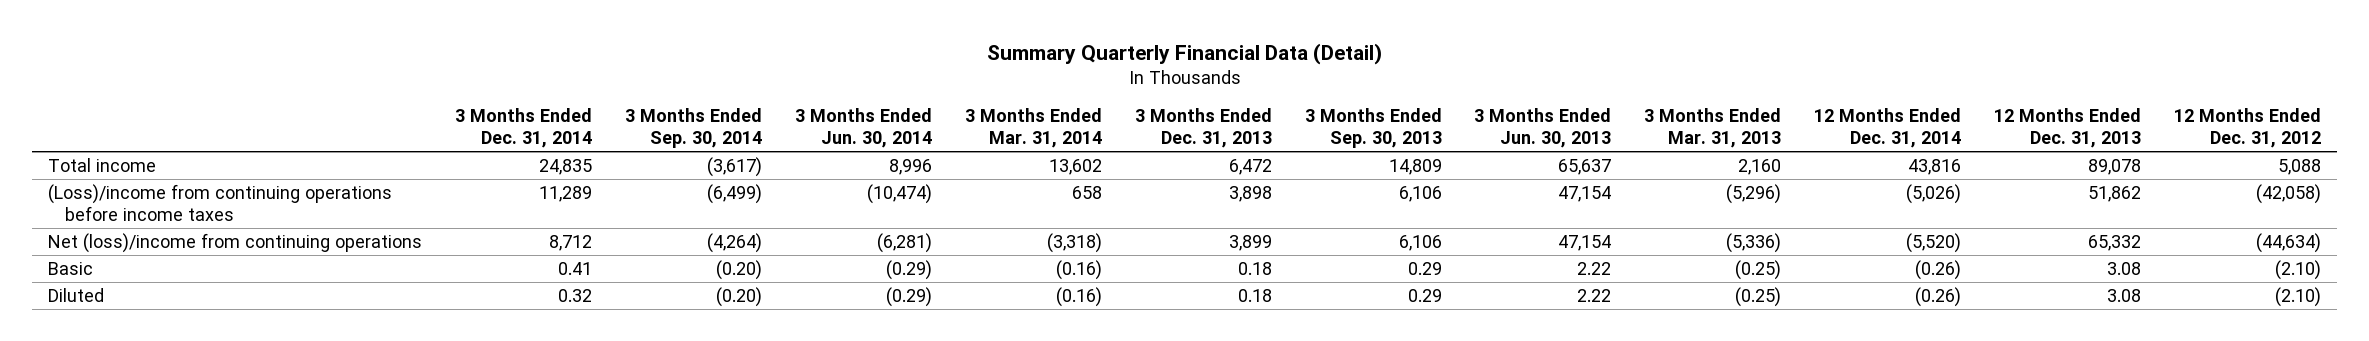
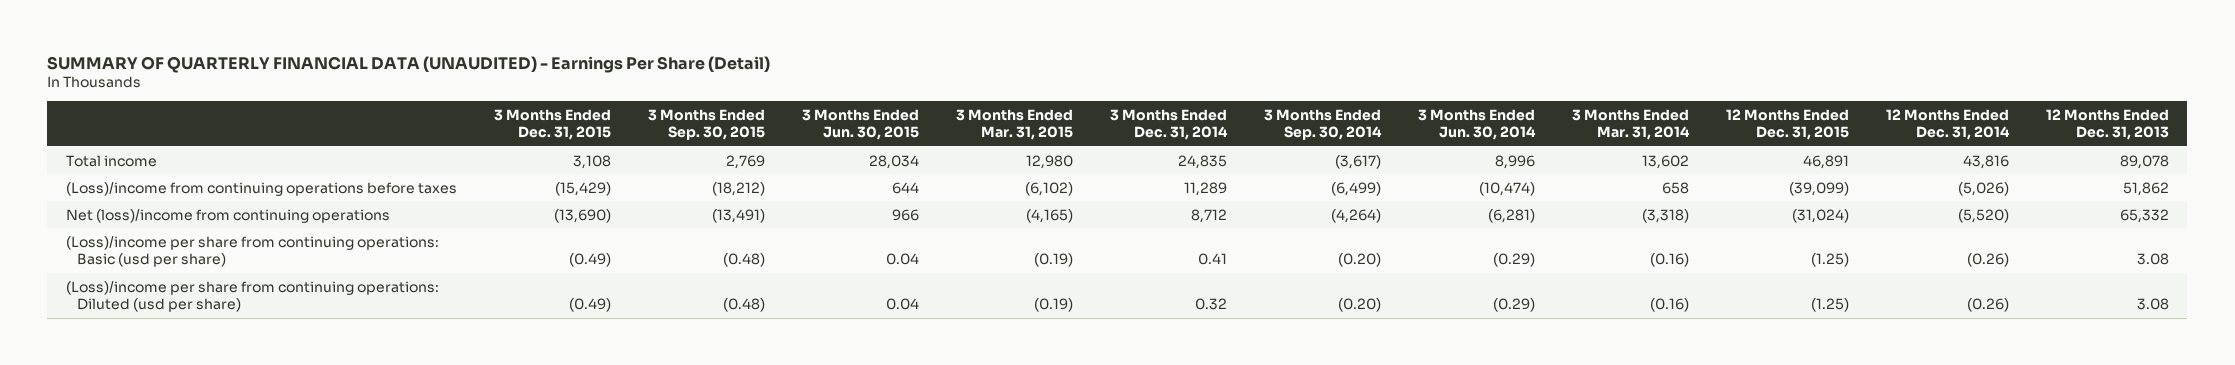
- Summary Quarterly Financial Data (Detail)
+ SUMMARY OF QUARTERLY FINANCIAL DATA (UNAUDITED) - Earnings Per Share (Detail)
- | 3 Months Ended Dec. 31, 2014 | 3 Months Ended Sep. 30, 2014 | 3 Months Ended Jun. 30, 2014 | 3 Months Ended Mar. 31, 2014 | 3 Months Ended Dec. 31, 2013 | 3 Months Ended Sep. 30, 2013 | 3 Months Ended Jun. 30, 2013 | 3 Months Ended Mar. 31, 2013 | 12 Months Ended Dec. 31, 2014 | 12 Months Ended Dec. 31, 2013 | 12 Months Ended Dec. 31, 2012
+ | 3 Months Ended Dec. 31, 2015 | 3 Months Ended Sep. 30, 2015 | 3 Months Ended Jun. 30, 2015 | 3 Months Ended Mar. 31, 2015 | 3 Months Ended Dec. 31, 2014 | 3 Months Ended Sep. 30, 2014 | 3 Months Ended Jun. 30, 2014 | 3 Months Ended Mar. 31, 2014 | 12 Months Ended Dec. 31, 2015 | 12 Months Ended Dec. 31, 2014 | 12 Months Ended Dec. 31, 2013
- (Loss)/income from continuing operations before income taxes | 11,289 | (6,499) | (10,474) | 658 | 3,898 | 6,106 | 47,154 | (5,296) | (5,026) | 51,862 | (42,058)
+ (Loss)/income from continuing operations before taxes | (15,429) | (18,212) | 644 | (6,102) | 11,289 | (6,499) | (10,474) | 658 | (39,099) | (5,026) | 51,862
- Basic | 0.41 | (0.20) | (0.29) | (0.16) | 0.18 | 0.29 | 2.22 | (0.25) | (0.26) | 3.08 | (2.10)
- Diluted | 0.32 | (0.20) | (0.29) | (0.16) | 0.18 | 0.29 | 2.22 | (0.25) | (0.26) | 3.08 | (2.10)
+ (Loss)/income per share from continuing operations: Basic (usd per share) | (0.49) | (0.48) | 0.04 | (0.19) | 0.41 | (0.20) | (0.29) | (0.16) | (1.25) | (0.26) | 3.08
+ (Loss)/income per share from continuing operations: Diluted (usd per share) | (0.49) | (0.48) | 0.04 | (0.19) | 0.32 | (0.20) | (0.29) | (0.16) | (1.25) | (0.26) | 3.08

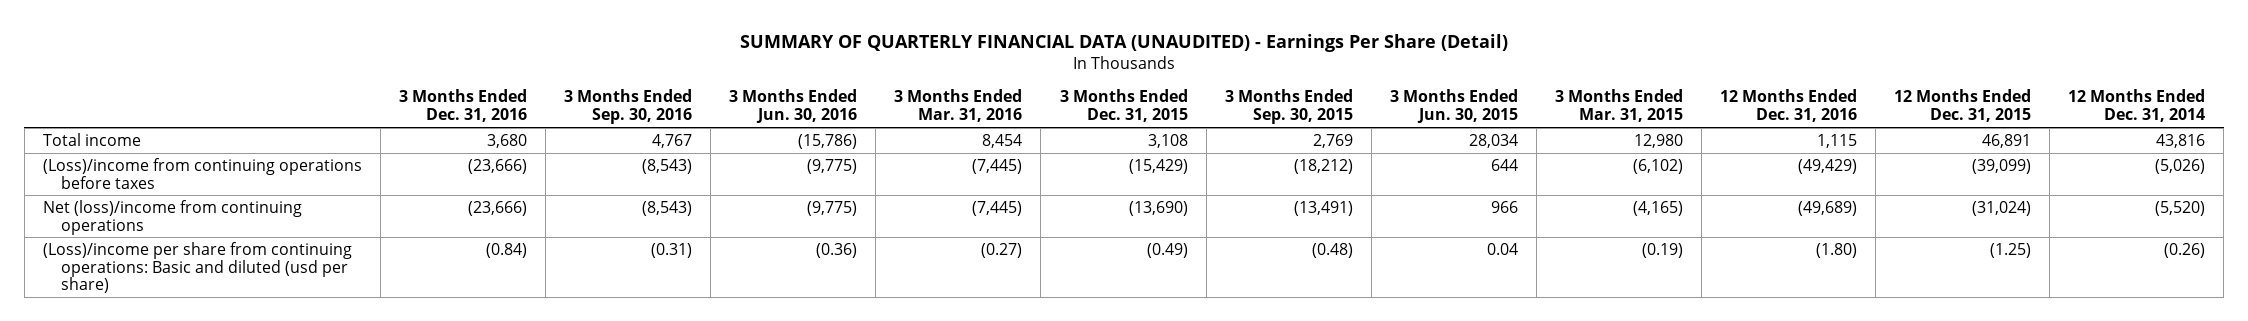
- | 3 Months Ended Dec. 31, 2015 | 3 Months Ended Sep. 30, 2015 | 3 Months Ended Jun. 30, 2015 | 3 Months Ended Mar. 31, 2015 | 3 Months Ended Dec. 31, 2014 | 3 Months Ended Sep. 30, 2014 | 3 Months Ended Jun. 30, 2014 | 3 Months Ended Mar. 31, 2014 | 12 Months Ended Dec. 31, 2015 | 12 Months Ended Dec. 31, 2014 | 12 Months Ended Dec. 31, 2013
+ | 3 Months Ended Dec. 31, 2016 | 3 Months Ended Sep. 30, 2016 | 3 Months Ended Jun. 30, 2016 | 3 Months Ended Mar. 31, 2016 | 3 Months Ended Dec. 31, 2015 | 3 Months Ended Sep. 30, 2015 | 3 Months Ended Jun. 30, 2015 | 3 Months Ended Mar. 31, 2015 | 12 Months Ended Dec. 31, 2016 | 12 Months Ended Dec. 31, 2015 | 12 Months Ended Dec. 31, 2014
- (Loss)/income per share from continuing operations: Basic (usd per share) | (0.49) | (0.48) | 0.04 | (0.19) | 0.41 | (0.20) | (0.29) | (0.16) | (1.25) | (0.26) | 3.08
- (Loss)/income per share from continuing operations: Diluted (usd per share) | (0.49) | (0.48) | 0.04 | (0.19) | 0.32 | (0.20) | (0.29) | (0.16) | (1.25) | (0.26) | 3.08
+ (Loss)/income per share from continuing operations: Basic and diluted (usd per share) | (0.84) | (0.31) | (0.36) | (0.27) | (0.49) | (0.48) | 0.04 | (0.19) | (1.80) | (1.25) | (0.26)

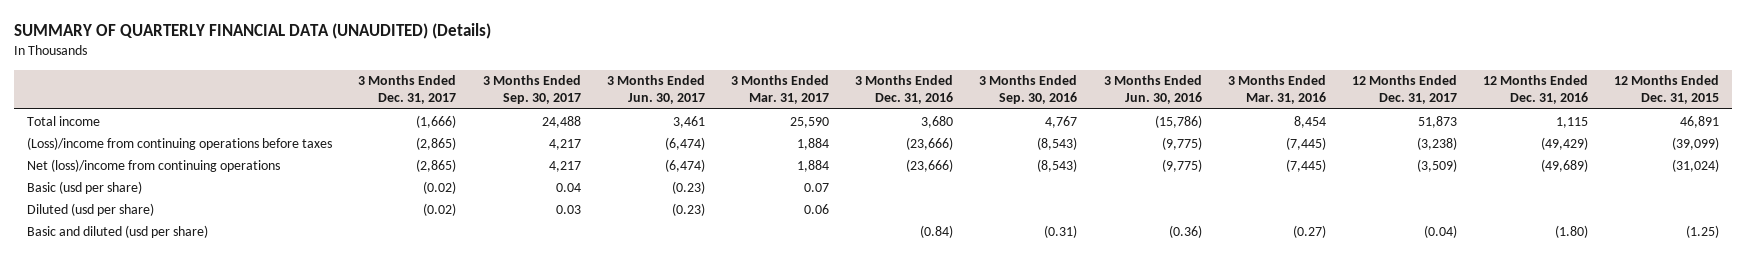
- SUMMARY OF QUARTERLY FINANCIAL DATA (UNAUDITED) - Earnings Per Share (Detail)
+ SUMMARY OF QUARTERLY FINANCIAL DATA (UNAUDITED) (Details)
- | 3 Months Ended Dec. 31, 2016 | 3 Months Ended Sep. 30, 2016 | 3 Months Ended Jun. 30, 2016 | 3 Months Ended Mar. 31, 2016 | 3 Months Ended Dec. 31, 2015 | 3 Months Ended Sep. 30, 2015 | 3 Months Ended Jun. 30, 2015 | 3 Months Ended Mar. 31, 2015 | 12 Months Ended Dec. 31, 2016 | 12 Months Ended Dec. 31, 2015 | 12 Months Ended Dec. 31, 2014
+ | 3 Months Ended Dec. 31, 2017 | 3 Months Ended Sep. 30, 2017 | 3 Months Ended Jun. 30, 2017 | 3 Months Ended Mar. 31, 2017 | 3 Months Ended Dec. 31, 2016 | 3 Months Ended Sep. 30, 2016 | 3 Months Ended Jun. 30, 2016 | 3 Months Ended Mar. 31, 2016 | 12 Months Ended Dec. 31, 2017 | 12 Months Ended Dec. 31, 2016 | 12 Months Ended Dec. 31, 2015
- (Loss)/income per share from continuing operations: Basic and diluted (usd per share) | (0.84) | (0.31) | (0.36) | (0.27) | (0.49) | (0.48) | 0.04 | (0.19) | (1.80) | (1.25) | (0.26)
+ Basic (usd per share) | (0.02) | 0.04 | (0.23) | 0.07 | | | | | | |
+ Diluted (usd per share) | (0.02) | 0.03 | (0.23) | 0.06 | | | | | | |
+ Basic and diluted (usd per share) | | | | | (0.84) | (0.31) | (0.36) | (0.27) | (0.04) | (1.80) | (1.25)

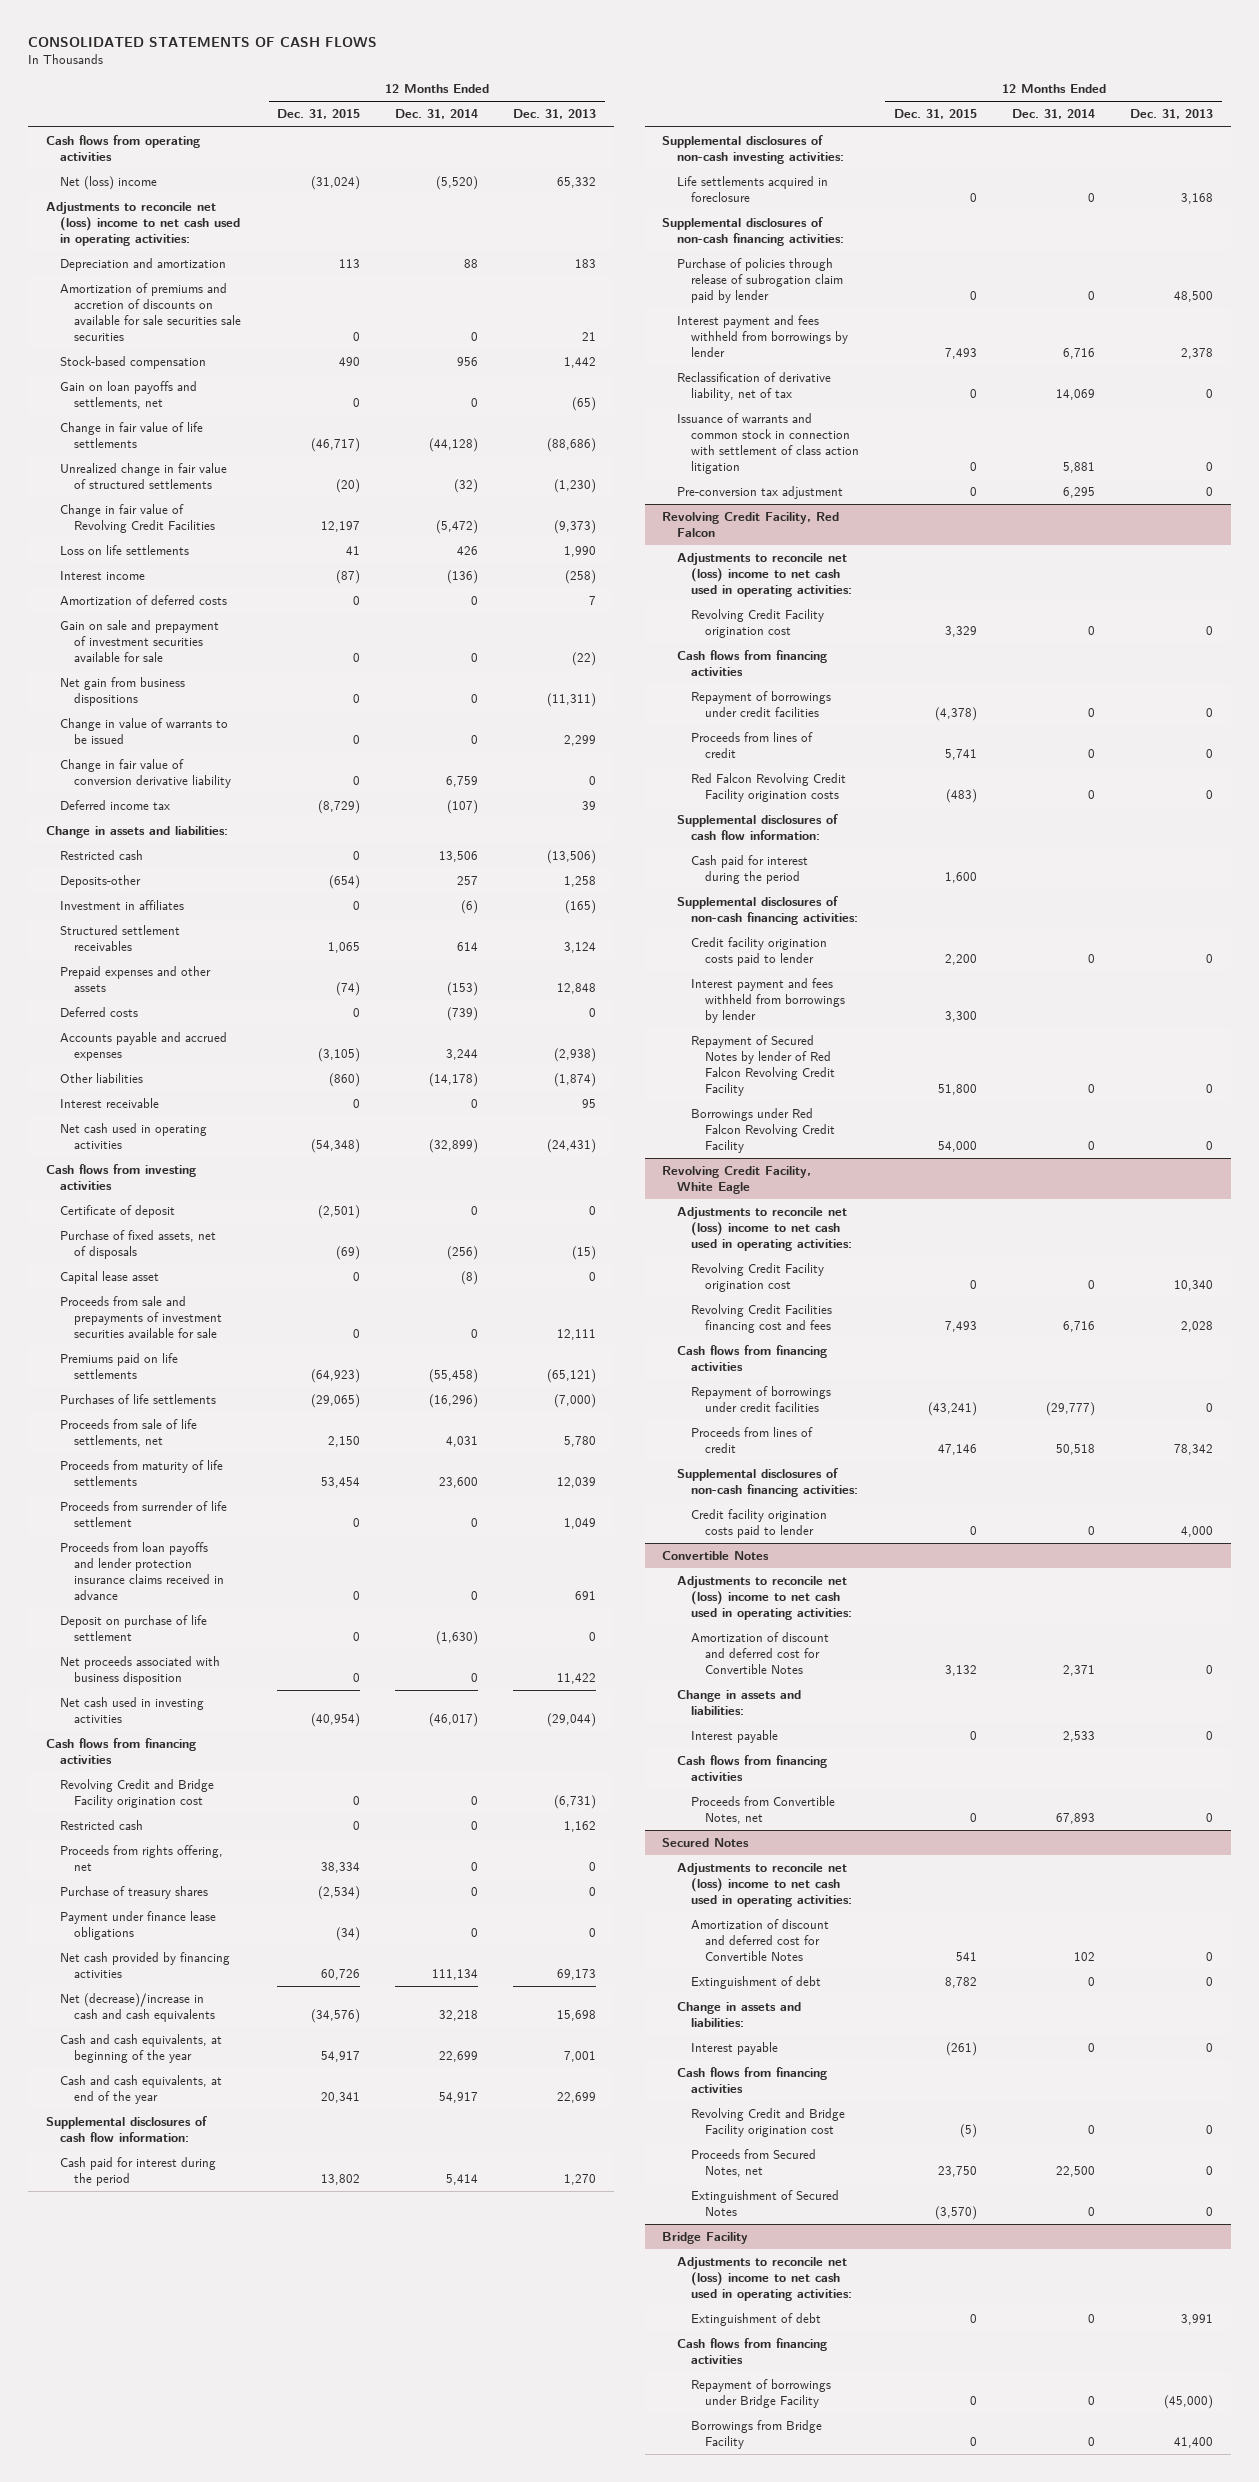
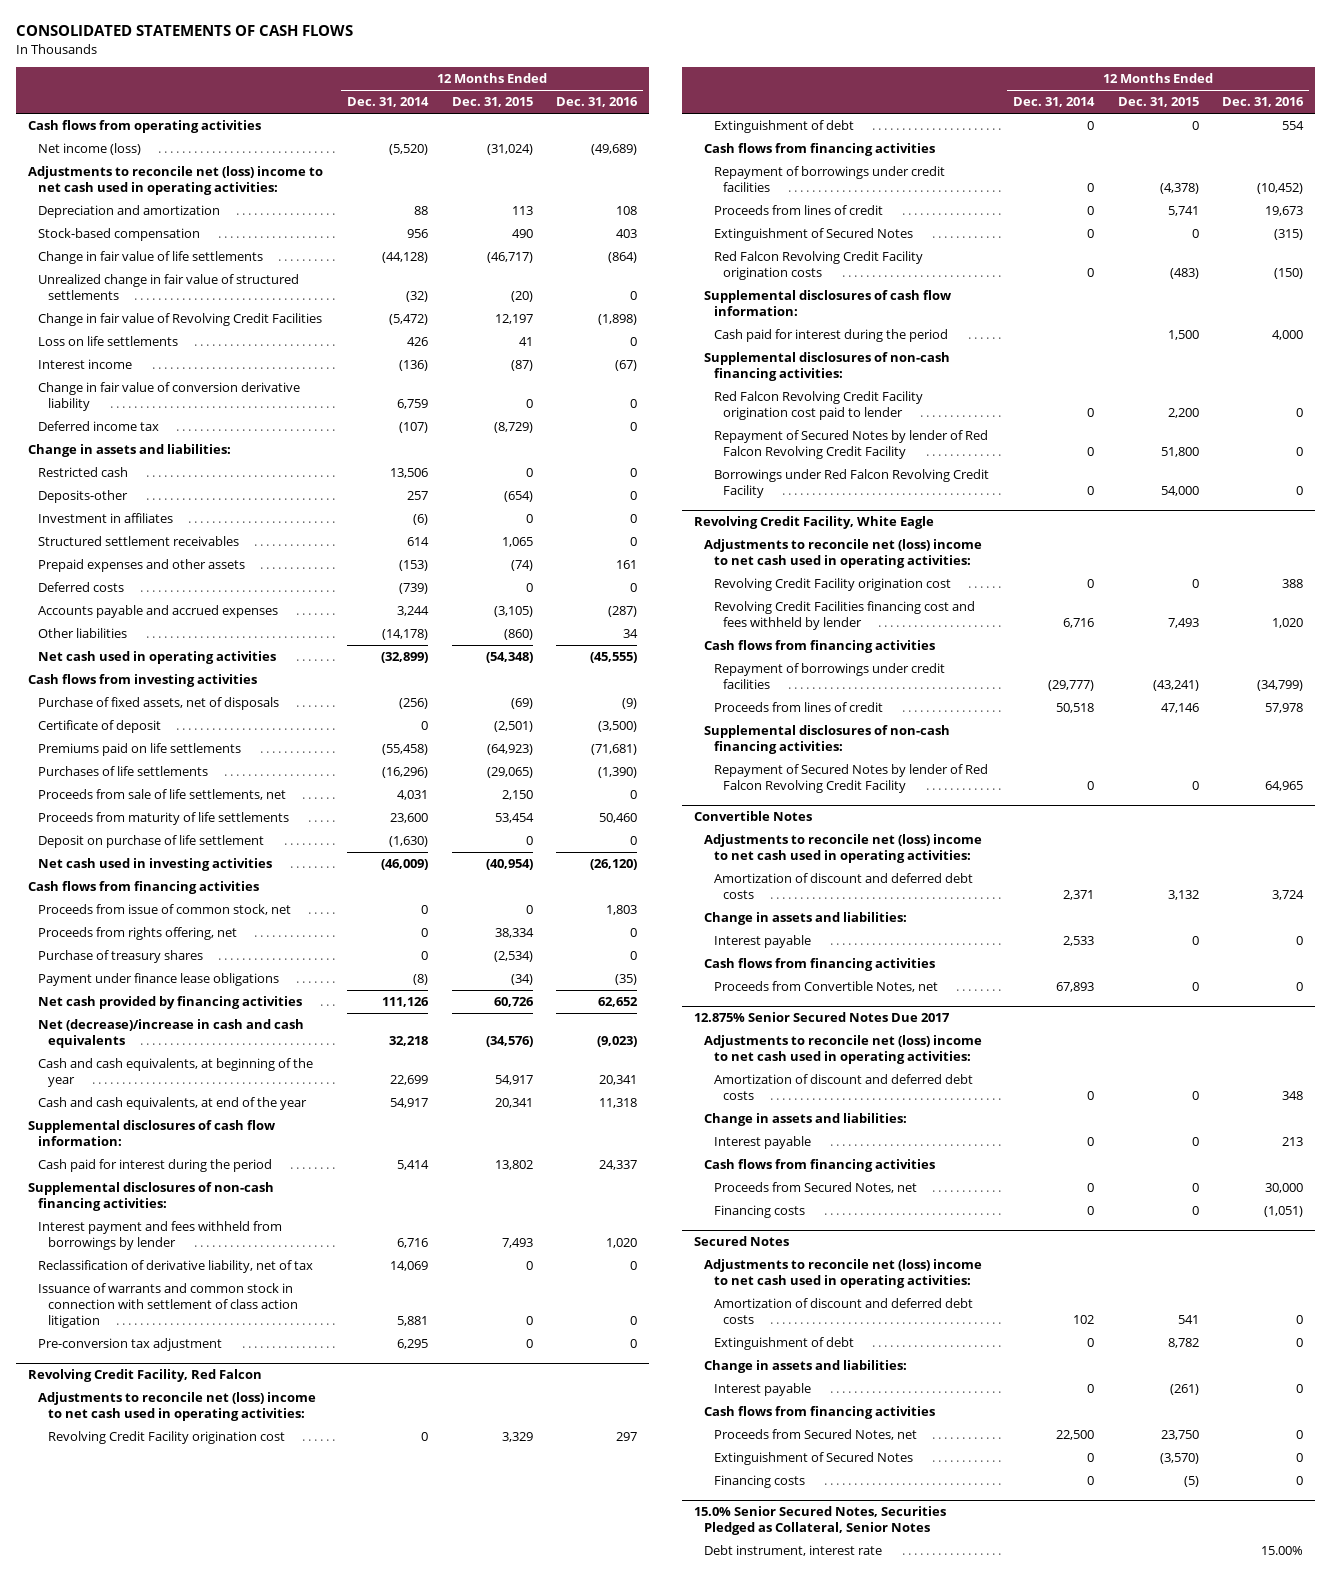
- | 12 Months Ended Dec. 31, 2015 | 12 Months Ended Dec. 31, 2014 | 12 Months Ended Dec. 31, 2013
+ | 12 Months Ended Dec. 31, 2014 | 12 Months Ended Dec. 31, 2015 | 12 Months Ended Dec. 31, 2016
- Net (loss) income | (31,024) | (5,520) | 65,332
+ Net income (loss) | (5,520) | (31,024) | (49,689)
- Amortization of premiums and accretion of discounts on available for sale securities sale securities | 0 | 0 | 21
- Gain on loan payoffs and settlements, net | 0 | 0 | (65)
- Amortization of deferred costs | 0 | 0 | 7
- Gain on sale and prepayment of investment securities available for sale | 0 | 0 | (22)
- Net gain from business dispositions | 0 | 0 | (11,311)
- Change in value of warrants to be issued | 0 | 0 | 2,299
- Interest receivable | 0 | 0 | 95
- Capital lease asset | 0 | (8) | 0
- Proceeds from sale and prepayments of investment securities available for sale | 0 | 0 | 12,111
moved down: Certificate of deposit | 0 | (2,501) | (3,500)
- Proceeds from surrender of life settlement | 0 | 0 | 1,049
- Proceeds from loan payoffs and lender protection insurance claims received in advance | 0 | 0 | 691
- Net proceeds associated with business disposition | 0 | 0 | 11,422
- Net cash used in investing activities | (40,954) | (46,017) | (29,044)
+ Net cash used in investing activities | (46,009) | (40,954) | (26,120)
- Revolving Credit and Bridge Facility origination cost | 0 | 0 | (6,731)
- Restricted cash | 0 | 0 | 1,162
+ Proceeds from issue of common stock, net | 0 | 0 | 1,803
- Payment under finance lease obligations | (34) | 0 | 0
- Net cash provided by financing activities | 60,726 | 111,134 | 69,173
+ Payment under finance lease obligations | (8) | (34) | (35)
+ Net cash provided by financing activities | 111,126 | 60,726 | 62,652
- Supplemental disclosures of non-cash investing activities:
- Life settlements acquired in foreclosure | 0 | 0 | 3,168
- Purchase of policies through release of subrogation claim paid by lender | 0 | 0 | 48,500
@ Revolving Credit Facility, Red Falcon
+ Extinguishment of debt | 0 | 0 | 554
+ Extinguishment of Secured Notes | 0 | 0 | (315)
- Cash paid for interest during the period | 1,600 | |
+ Cash paid for interest during the period | | 1,500 | 4,000
- Credit facility origination costs paid to lender | 2,200 | 0 | 0
- Interest payment and fees withheld from borrowings by lender | 3,300 | |
+ Red Falcon Revolving Credit Facility origination cost paid to lender | 0 | 2,200 | 0
@ Revolving Credit Facility, White Eagle
- Revolving Credit Facilities financing cost and fees | 7,493 | 6,716 | 2,028
+ Revolving Credit Facilities financing cost and fees withheld by lender | 6,716 | 7,493 | 1,020
- Credit facility origination costs paid to lender | 0 | 0 | 4,000
+ Repayment of Secured Notes by lender of Red Falcon Revolving Credit Facility | 0 | 0 | 64,965
@ Convertible Notes
- Amortization of discount and deferred cost for Convertible Notes | 3,132 | 2,371 | 0
+ Amortization of discount and deferred debt costs | 2,371 | 3,132 | 3,724
+ 12.875% Senior Secured Notes Due 2017
+ Adjustments to reconcile net (loss) income to net cash used in operating activities:
+ Amortization of discount and deferred debt costs | 0 | 0 | 348
+ Change in assets and liabilities:
+ Interest payable | 0 | 0 | 213
+ Cash flows from financing activities
+ Proceeds from Secured Notes, net | 0 | 0 | 30,000
+ Financing costs | 0 | 0 | (1,051)
@ Secured Notes
- Amortization of discount and deferred cost for Convertible Notes | 541 | 102 | 0
+ Amortization of discount and deferred debt costs | 102 | 541 | 0
- Revolving Credit and Bridge Facility origination cost | (5) | 0 | 0
- Bridge Facility
- Adjustments to reconcile net (loss) income to net cash used in operating activities:
- Extinguishment of debt | 0 | 0 | 3,991
- Cash flows from financing activities
- Repayment of borrowings under Bridge Facility | 0 | 0 | (45,000)
- Borrowings from Bridge Facility | 0 | 0 | 41,400
@ Secured Notes
+ Financing costs | 0 | (5) | 0
+ 15.0% Senior Secured Notes, Securities Pledged as Collateral, Senior Notes
+ Debt instrument, interest rate | | | 15.00%

